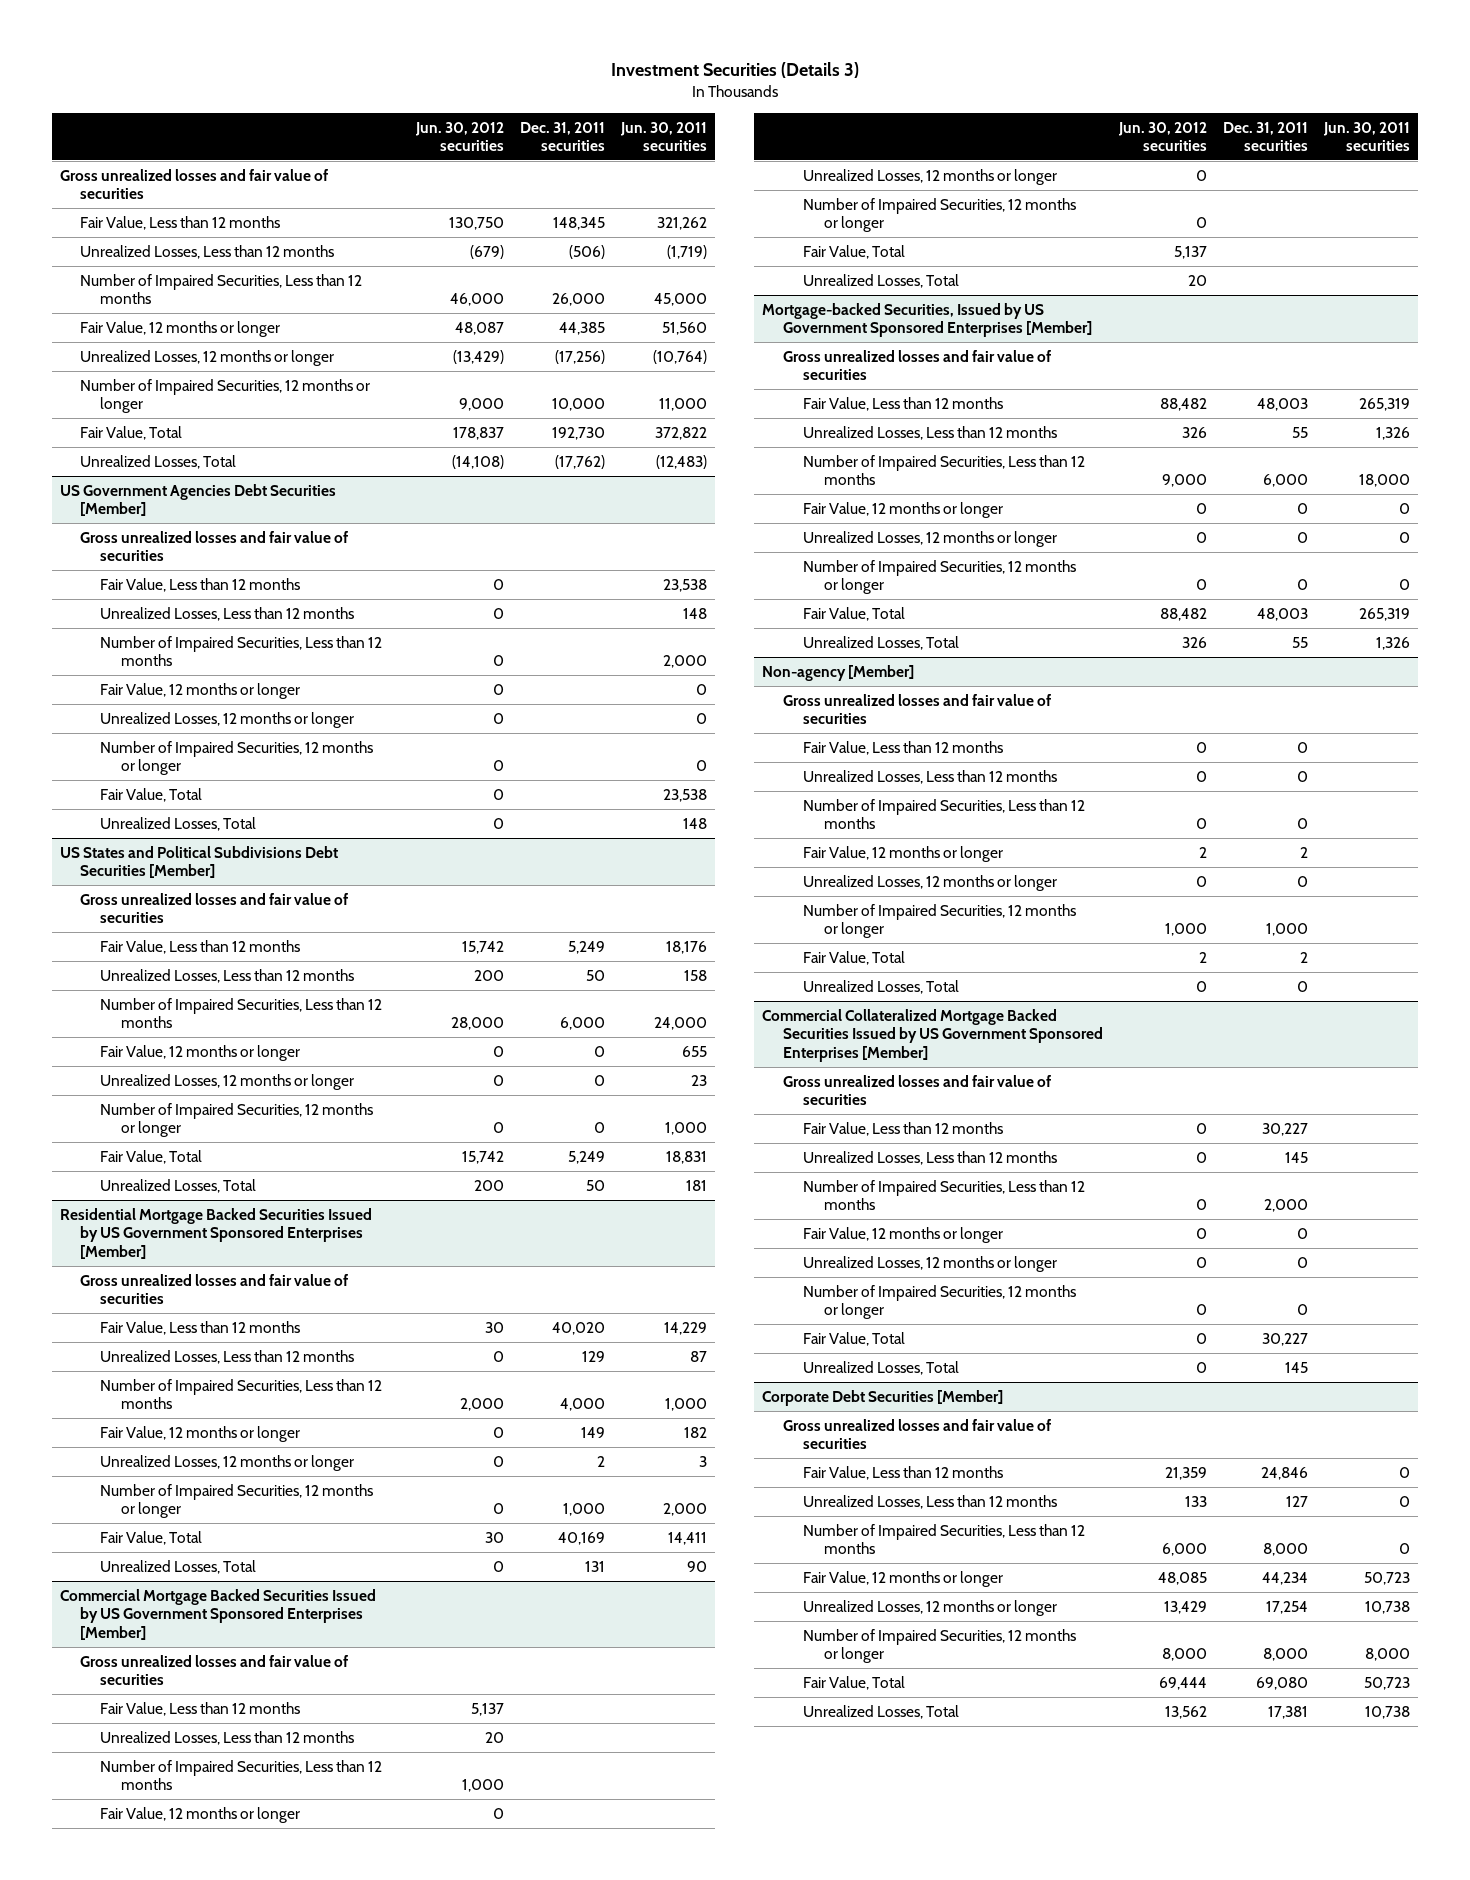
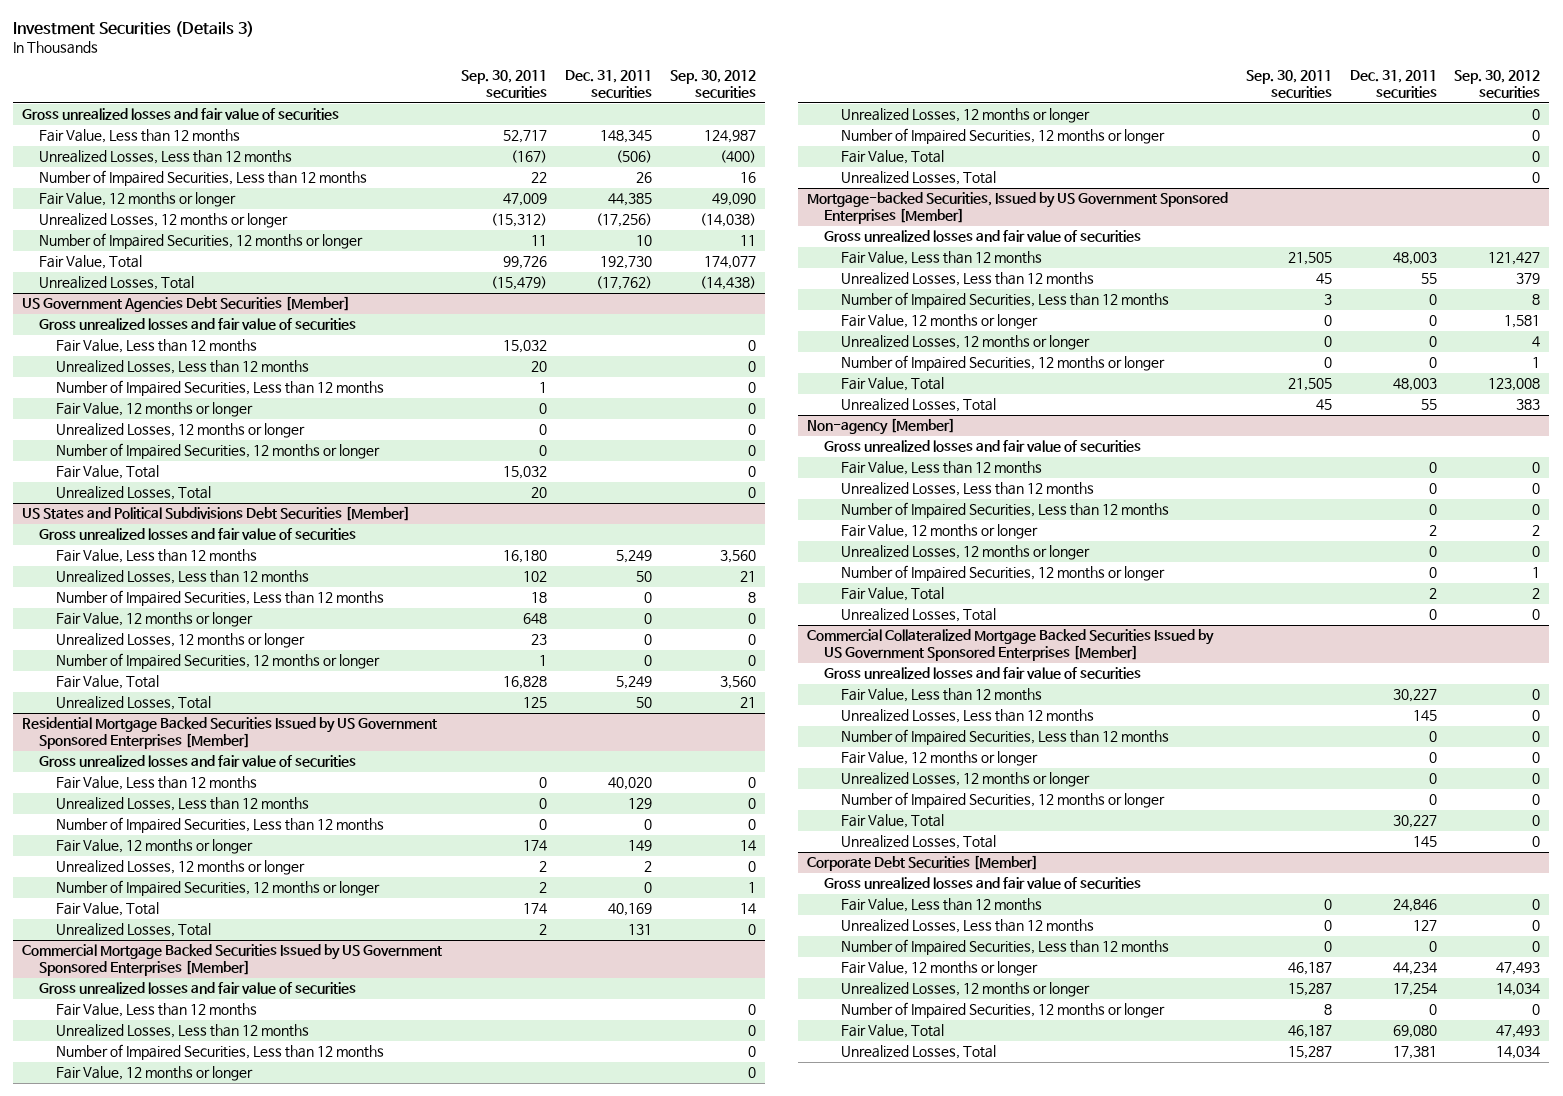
- | Jun. 30, 2012 securities | Dec. 31, 2011 securities | Jun. 30, 2011 securities
+ | Sep. 30, 2011 securities | Dec. 31, 2011 securities | Sep. 30, 2012 securities
- Number of Impaired Securities, Less than 12 months | 46,000 | 26,000 | 45,000
+ Number of Impaired Securities, Less than 12 months | 22 | 26 | 16
- Number of Impaired Securities, 12 months or longer | 9,000 | 10,000 | 11,000
+ Number of Impaired Securities, 12 months or longer | 11 | 10 | 11
@ US States and Political Subdivisions Debt Securities [Member]
- Number of Impaired Securities, Less than 12 months | 28,000 | 6,000 | 24,000
+ Number of Impaired Securities, Less than 12 months | 18 | 0 | 8
@ Residential Mortgage Backed Securities Issued by US Government Sponsored Enterprises [Member]
- Number of Impaired Securities, Less than 12 months | 2,000 | 4,000 | 1,000
+ Number of Impaired Securities, Less than 12 months | 0 | 0 | 0
- Number of Impaired Securities, 12 months or longer | 0 | 1,000 | 2,000
+ Number of Impaired Securities, 12 months or longer | 2 | 0 | 1
@ Mortgage-backed Securities, Issued by US Government Sponsored Enterprises [Member]
- Number of Impaired Securities, Less than 12 months | 9,000 | 6,000 | 18,000
+ Number of Impaired Securities, Less than 12 months | 3 | 0 | 8
@ Non-agency [Member]
- Number of Impaired Securities, 12 months or longer | 1,000 | 1,000 |
+ Number of Impaired Securities, 12 months or longer | | 0 | 1
@ Commercial Collateralized Mortgage Backed Securities Issued by US Government Sponsored Enterprises [Member]
- Number of Impaired Securities, Less than 12 months | 0 | 2,000 |
+ Number of Impaired Securities, Less than 12 months | | 0 | 0
@ Corporate Debt Securities [Member]
- Number of Impaired Securities, Less than 12 months | 6,000 | 8,000 | 0
+ Number of Impaired Securities, Less than 12 months | 0 | 0 | 0
- Number of Impaired Securities, 12 months or longer | 8,000 | 8,000 | 8,000
+ Number of Impaired Securities, 12 months or longer | 8 | 0 | 0

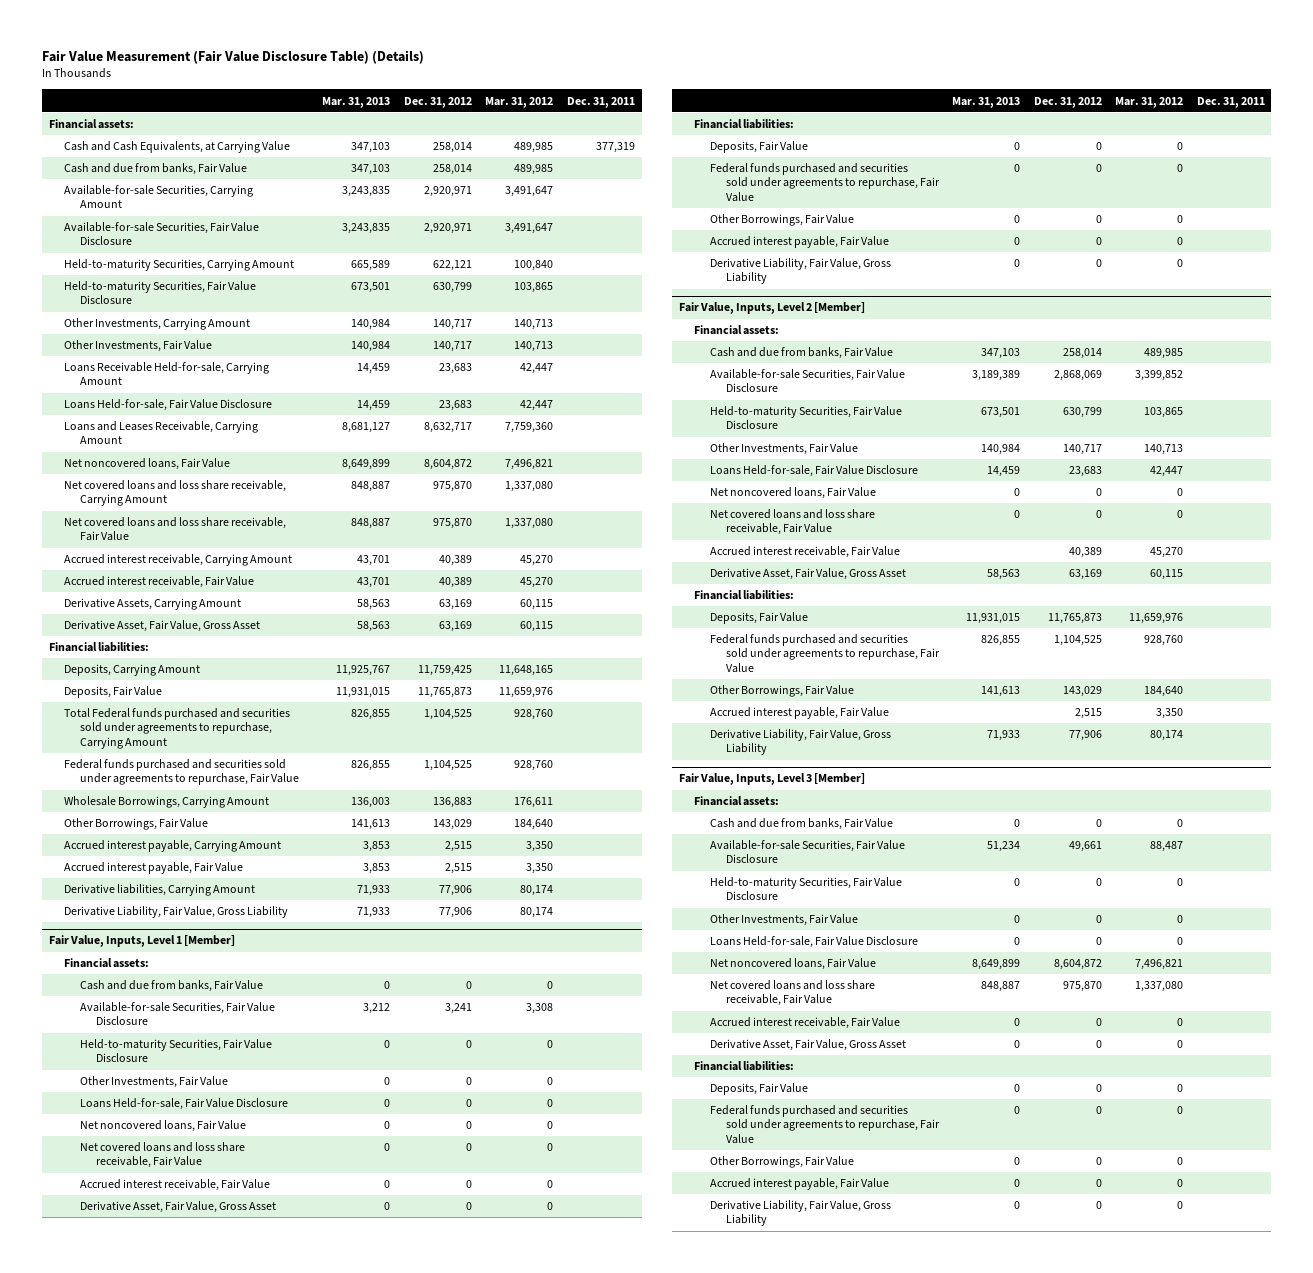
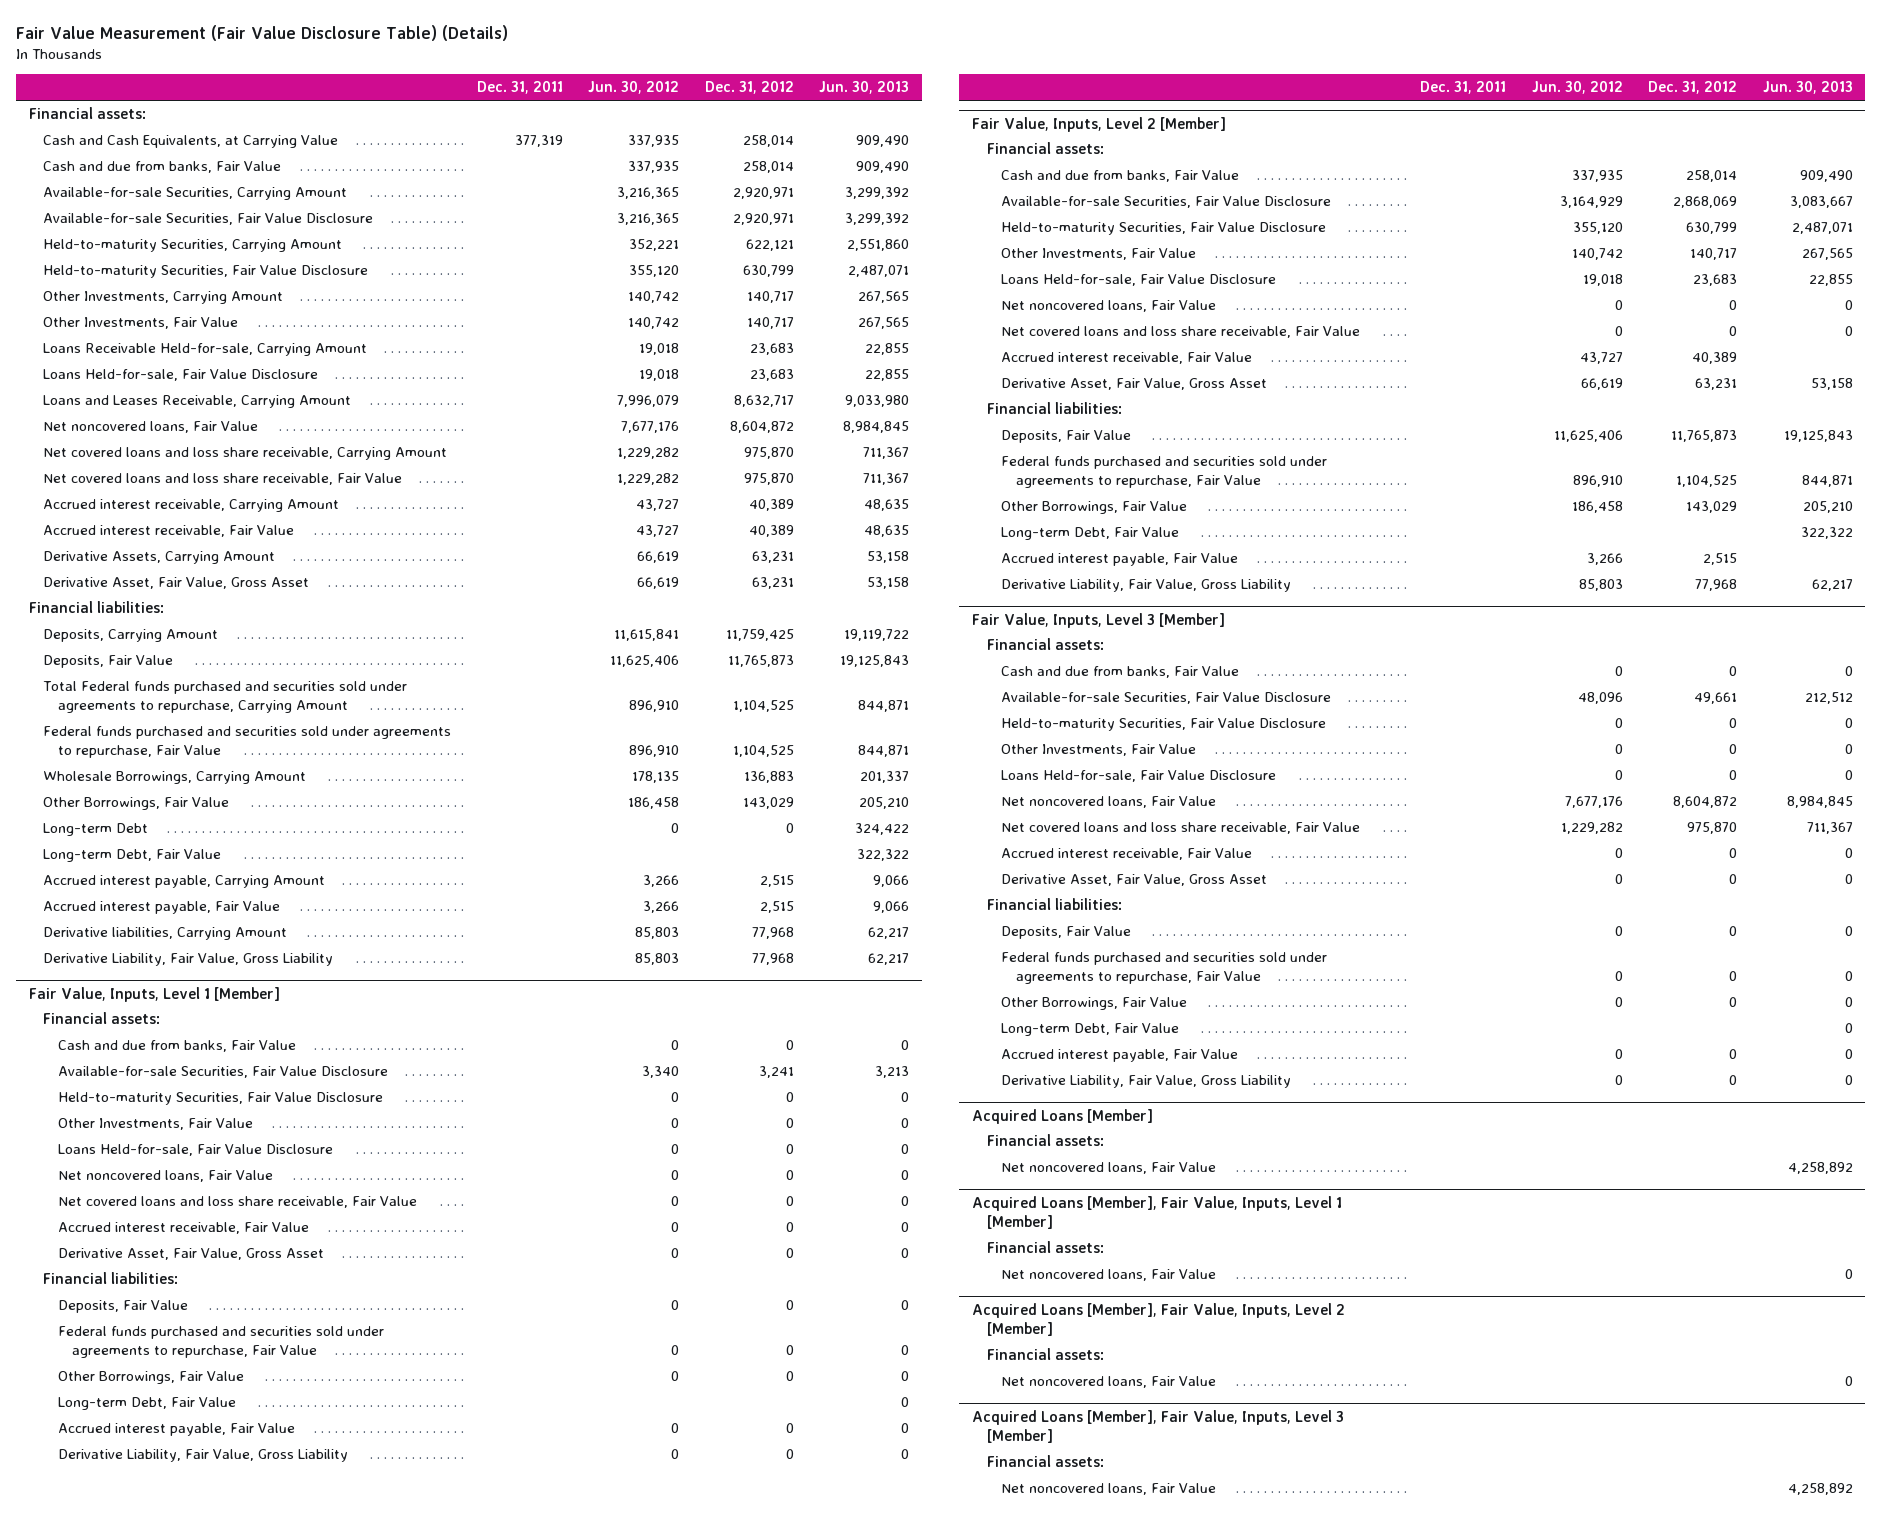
- | Mar. 31, 2013 | Dec. 31, 2012 | Mar. 31, 2012 | Dec. 31, 2011
+ | Dec. 31, 2011 | Jun. 30, 2012 | Dec. 31, 2012 | Jun. 30, 2013
- Derivative Assets, Carrying Amount | 58,563 | 63,169 | 60,115 |
- Derivative Asset, Fair Value, Gross Asset | 58,563 | 63,169 | 60,115 |
+ Derivative Assets, Carrying Amount | | 66,619 | 63,231 | 53,158
+ Derivative Asset, Fair Value, Gross Asset | | 66,619 | 63,231 | 53,158
+ Long-term Debt | | 0 | 0 | 324,422
+ Long-term Debt, Fair Value | | | | 322,322
- Derivative liabilities, Carrying Amount | 71,933 | 77,906 | 80,174 |
- Derivative Liability, Fair Value, Gross Liability | 71,933 | 77,906 | 80,174 |
+ Derivative liabilities, Carrying Amount | | 85,803 | 77,968 | 62,217
+ Derivative Liability, Fair Value, Gross Liability | | 85,803 | 77,968 | 62,217
@ Fair Value, Inputs, Level 1 [Member]
+ Long-term Debt, Fair Value | | | | 0
@ Fair Value, Inputs, Level 2 [Member]
- Derivative Asset, Fair Value, Gross Asset | 58,563 | 63,169 | 60,115 |
+ Derivative Asset, Fair Value, Gross Asset | | 66,619 | 63,231 | 53,158
+ Long-term Debt, Fair Value | | | | 322,322
- Derivative Liability, Fair Value, Gross Liability | 71,933 | 77,906 | 80,174 |
+ Derivative Liability, Fair Value, Gross Liability | | 85,803 | 77,968 | 62,217
@ Fair Value, Inputs, Level 3 [Member]
+ Long-term Debt, Fair Value | | | | 0
+ Acquired Loans [Member]
+ Financial assets:
+ Net noncovered loans, Fair Value | | | | 4,258,892
+ Acquired Loans [Member], Fair Value, Inputs, Level 1 [Member]
+ Financial assets:
+ Net noncovered loans, Fair Value | | | | 0
+ Acquired Loans [Member], Fair Value, Inputs, Level 2 [Member]
+ Financial assets:
+ Net noncovered loans, Fair Value | | | | 0
+ Acquired Loans [Member], Fair Value, Inputs, Level 3 [Member]
+ Financial assets:
+ Net noncovered loans, Fair Value | | | | 4,258,892

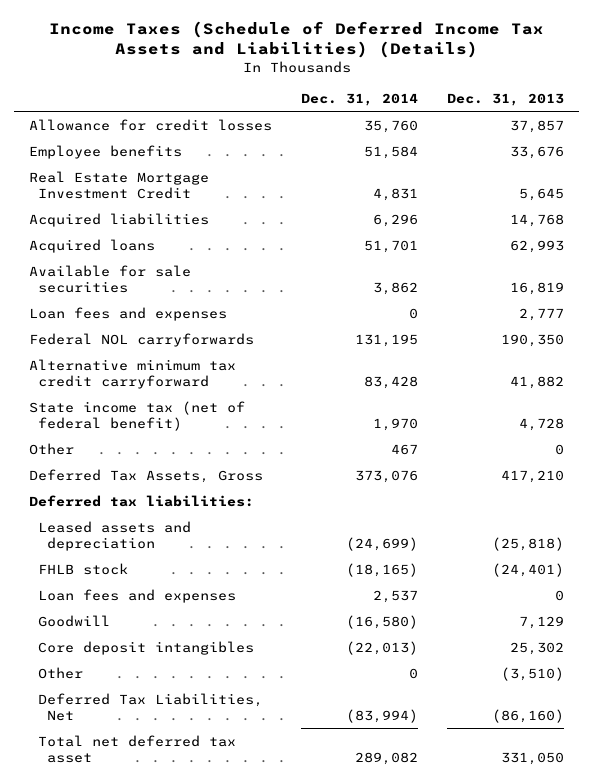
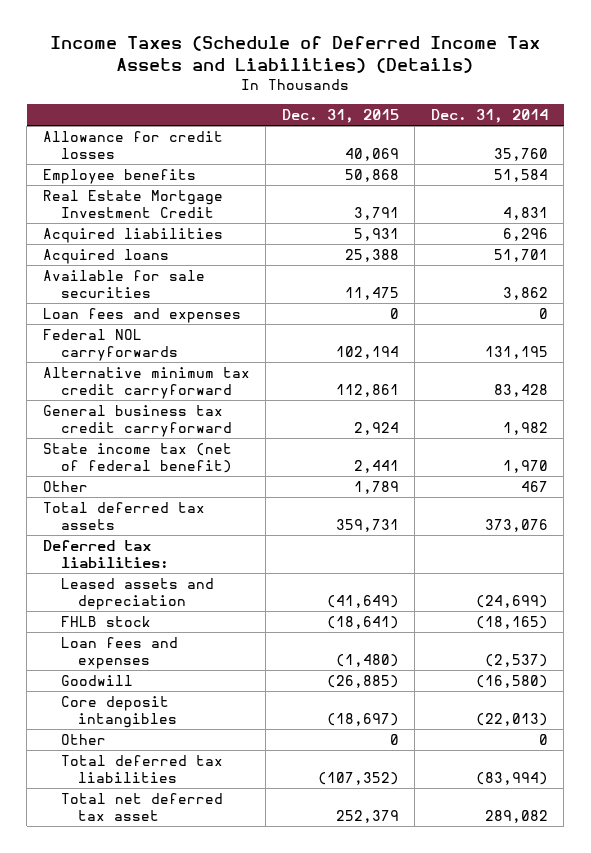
- | Dec. 31, 2014 | Dec. 31, 2013
+ | Dec. 31, 2015 | Dec. 31, 2014
+ General business tax credit carryforward | 2,924 | 1,982
- Deferred Tax Assets, Gross | 373,076 | 417,210
+ Total deferred tax assets | 359,731 | 373,076
- Loan fees and expenses | 2,537 | 0
+ Loan fees and expenses | (1,480) | (2,537)
- Deferred Tax Liabilities, Net | (83,994) | (86,160)
+ Total deferred tax liabilities | (107,352) | (83,994)

